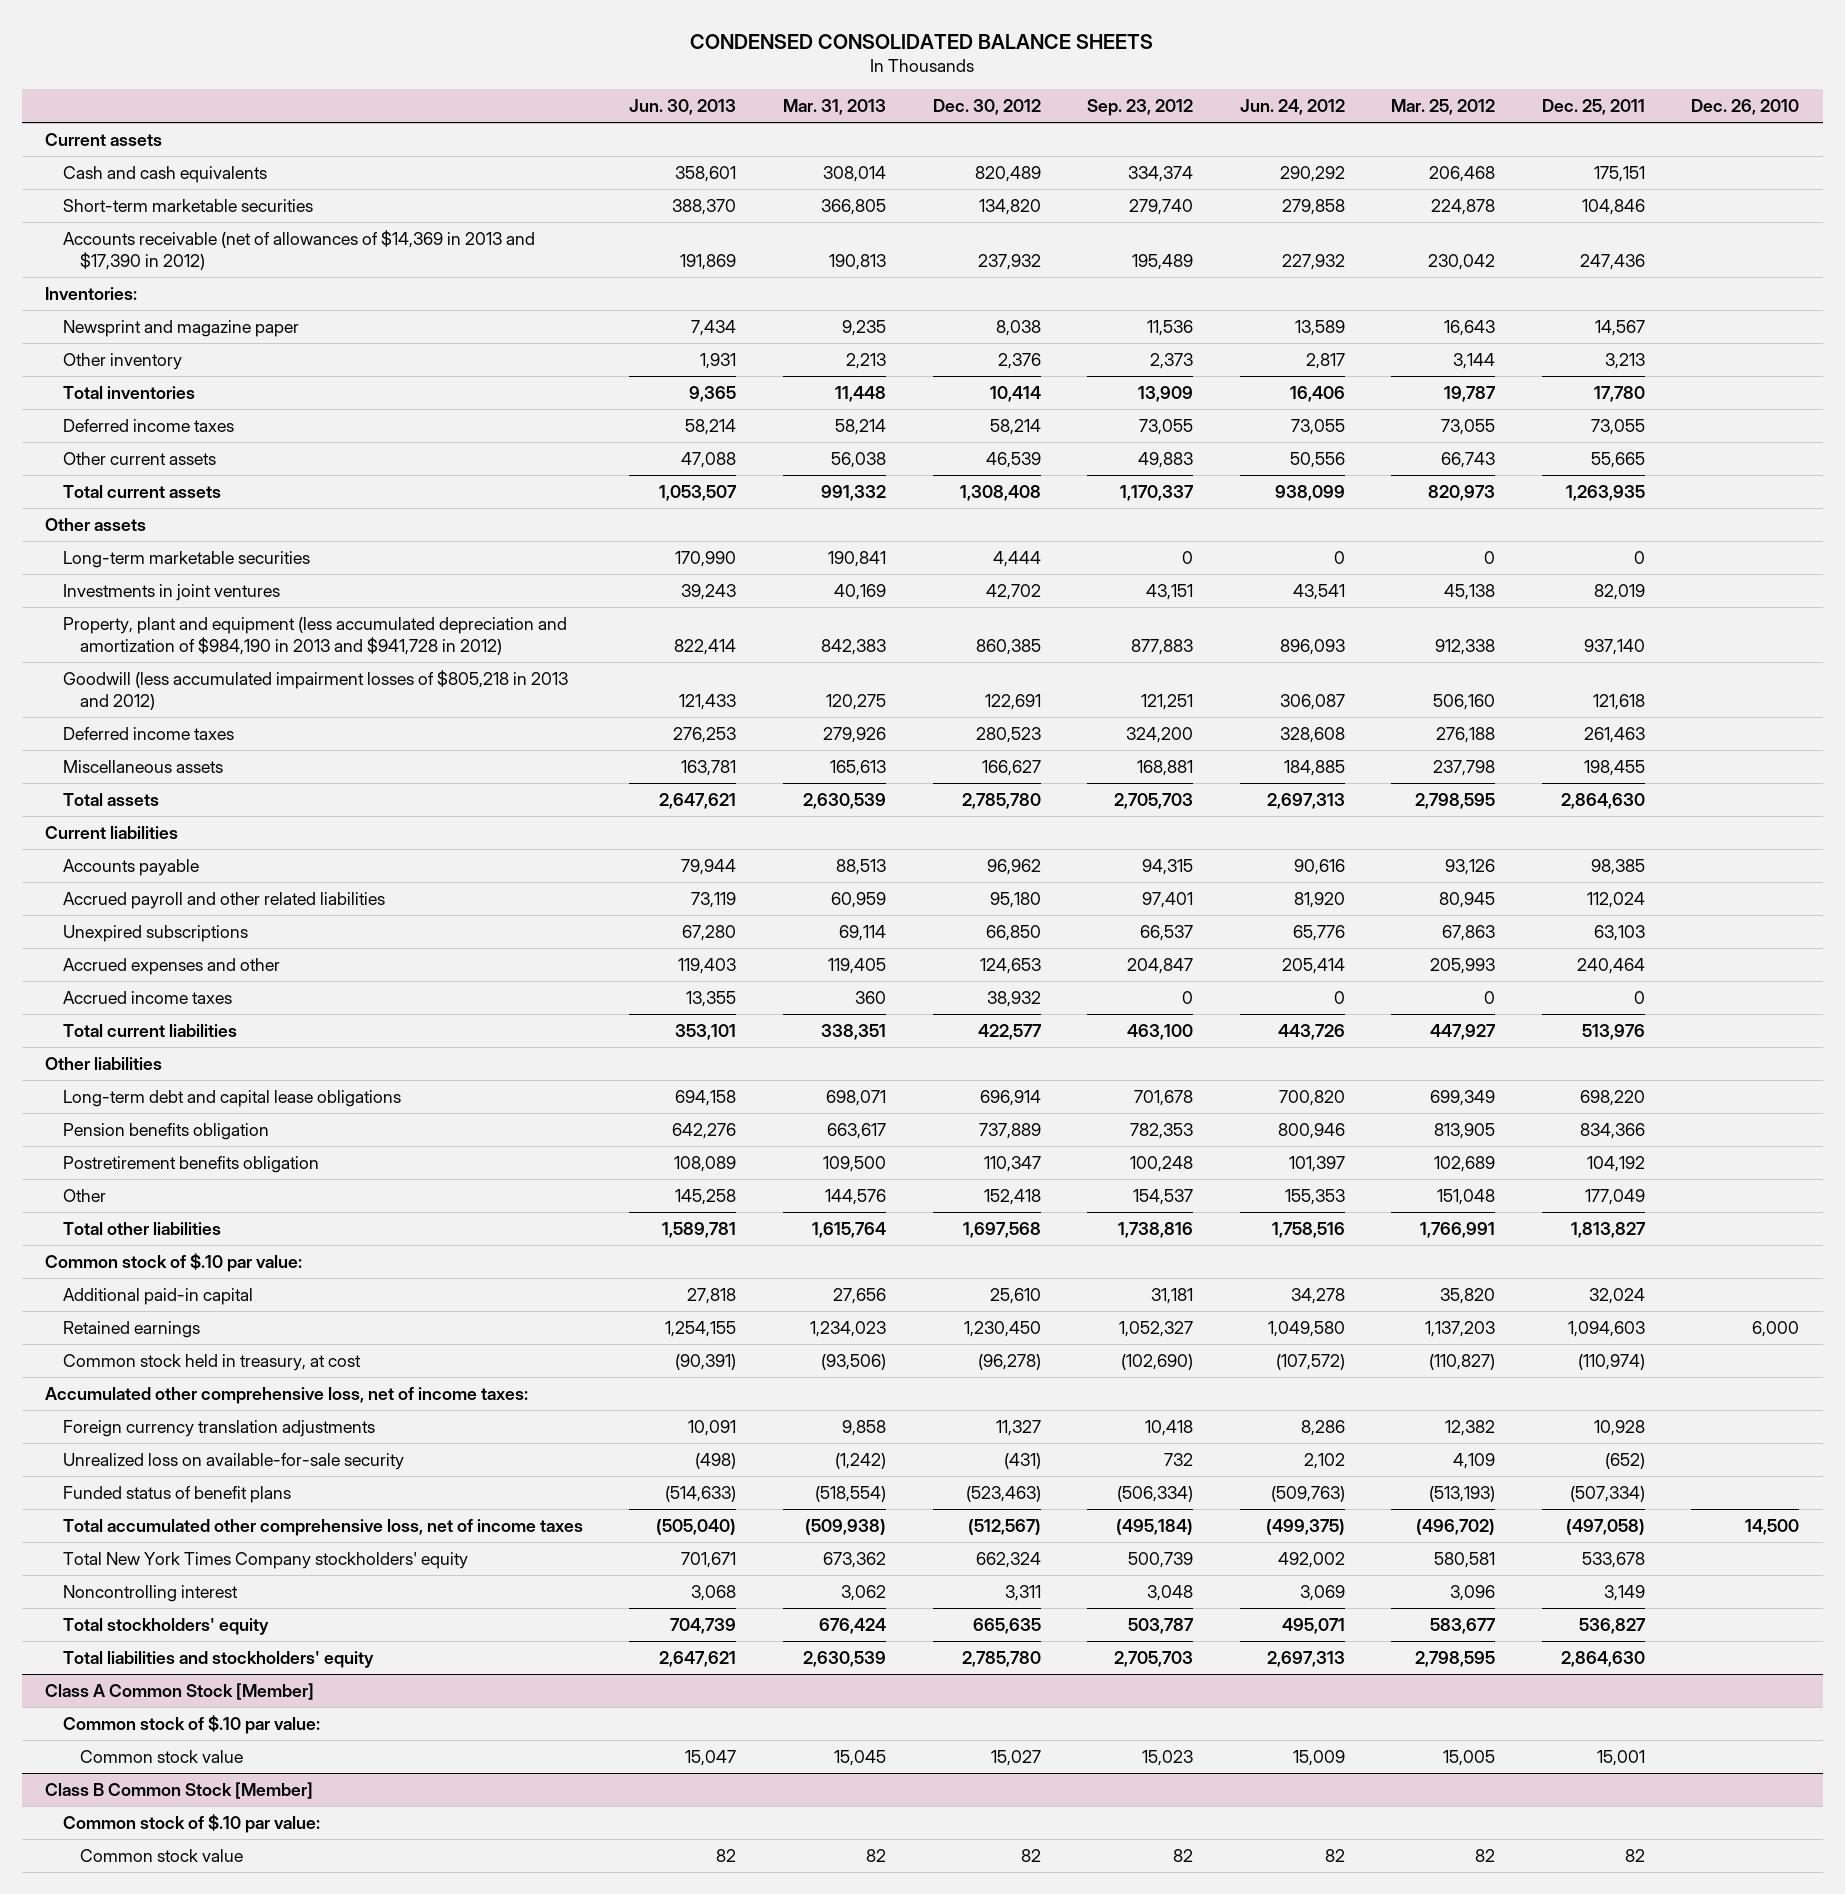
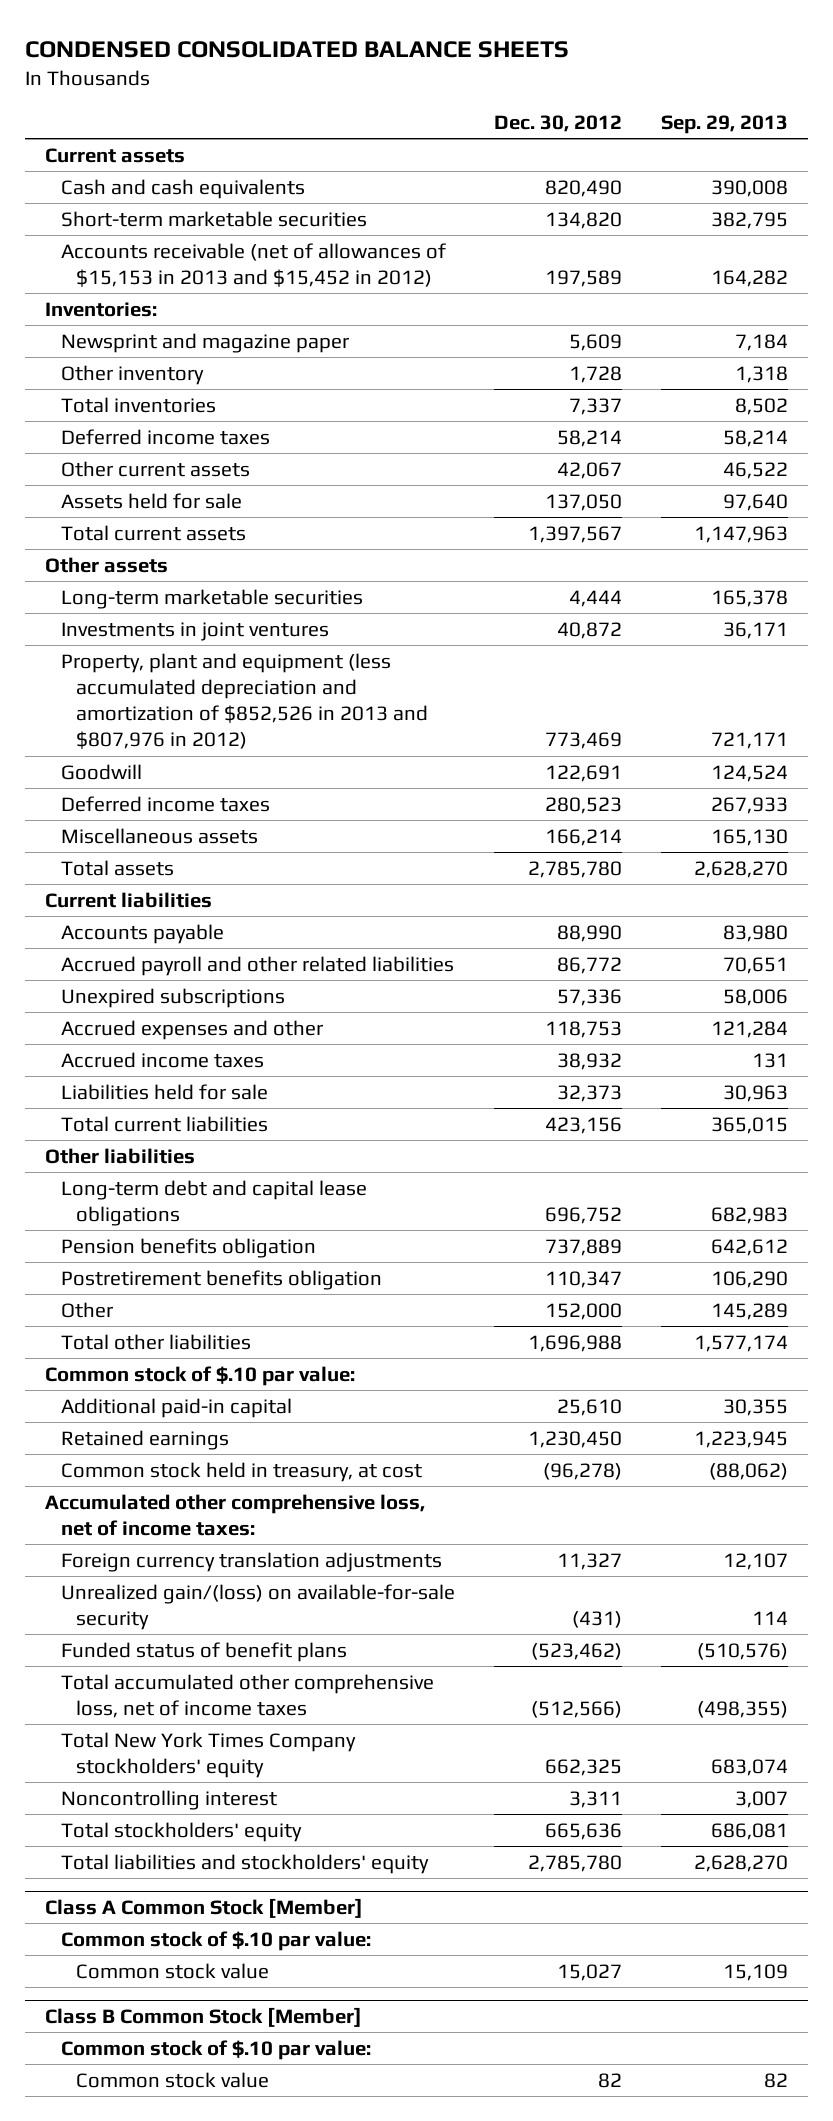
- | Jun. 30, 2013 | Mar. 31, 2013 | Dec. 30, 2012 | Sep. 23, 2012 | Jun. 24, 2012 | Mar. 25, 2012 | Dec. 25, 2011 | Dec. 26, 2010
+ | Dec. 30, 2012 | Sep. 29, 2013
- Cash and cash equivalents | 358,601 | 308,014 | 820,489 | 334,374 | 290,292 | 206,468 | 175,151 |
+ Cash and cash equivalents | 820,490 | 390,008
- Accounts receivable (net of allowances of $14,369 in 2013 and $17,390 in 2012) | 191,869 | 190,813 | 237,932 | 195,489 | 227,932 | 230,042 | 247,436 |
+ Accounts receivable (net of allowances of $15,153 in 2013 and $15,452 in 2012) | 197,589 | 164,282
- Newsprint and magazine paper | 7,434 | 9,235 | 8,038 | 11,536 | 13,589 | 16,643 | 14,567 |
- Other inventory | 1,931 | 2,213 | 2,376 | 2,373 | 2,817 | 3,144 | 3,213 |
- Total inventories | 9,365 | 11,448 | 10,414 | 13,909 | 16,406 | 19,787 | 17,780 |
+ Newsprint and magazine paper | 5,609 | 7,184
+ Other inventory | 1,728 | 1,318
+ Total inventories | 7,337 | 8,502
- Other current assets | 47,088 | 56,038 | 46,539 | 49,883 | 50,556 | 66,743 | 55,665 |
- Total current assets | 1,053,507 | 991,332 | 1,308,408 | 1,170,337 | 938,099 | 820,973 | 1,263,935 |
+ Other current assets | 42,067 | 46,522
+ Assets held for sale | 137,050 | 97,640
+ Total current assets | 1,397,567 | 1,147,963
- Investments in joint ventures | 39,243 | 40,169 | 42,702 | 43,151 | 43,541 | 45,138 | 82,019 |
- Property, plant and equipment (less accumulated depreciation and amortization of $984,190 in 2013 and $941,728 in 2012) | 822,414 | 842,383 | 860,385 | 877,883 | 896,093 | 912,338 | 937,140 |
- Goodwill (less accumulated impairment losses of $805,218 in 2013 and 2012) | 121,433 | 120,275 | 122,691 | 121,251 | 306,087 | 506,160 | 121,618 |
+ Investments in joint ventures | 40,872 | 36,171
+ Property, plant and equipment (less accumulated depreciation and amortization of $852,526 in 2013 and $807,976 in 2012) | 773,469 | 721,171
+ Goodwill | 122,691 | 124,524
- Miscellaneous assets | 163,781 | 165,613 | 166,627 | 168,881 | 184,885 | 237,798 | 198,455 |
+ Miscellaneous assets | 166,214 | 165,130
- Accounts payable | 79,944 | 88,513 | 96,962 | 94,315 | 90,616 | 93,126 | 98,385 |
- Accrued payroll and other related liabilities | 73,119 | 60,959 | 95,180 | 97,401 | 81,920 | 80,945 | 112,024 |
- Unexpired subscriptions | 67,280 | 69,114 | 66,850 | 66,537 | 65,776 | 67,863 | 63,103 |
- Accrued expenses and other | 119,403 | 119,405 | 124,653 | 204,847 | 205,414 | 205,993 | 240,464 |
+ Accounts payable | 88,990 | 83,980
+ Accrued payroll and other related liabilities | 86,772 | 70,651
+ Unexpired subscriptions | 57,336 | 58,006
+ Accrued expenses and other | 118,753 | 121,284
- Total current liabilities | 353,101 | 338,351 | 422,577 | 463,100 | 443,726 | 447,927 | 513,976 |
+ Liabilities held for sale | 32,373 | 30,963
+ Total current liabilities | 423,156 | 365,015
- Long-term debt and capital lease obligations | 694,158 | 698,071 | 696,914 | 701,678 | 700,820 | 699,349 | 698,220 |
+ Long-term debt and capital lease obligations | 696,752 | 682,983
- Other | 145,258 | 144,576 | 152,418 | 154,537 | 155,353 | 151,048 | 177,049 |
- Total other liabilities | 1,589,781 | 1,615,764 | 1,697,568 | 1,738,816 | 1,758,516 | 1,766,991 | 1,813,827 |
+ Other | 152,000 | 145,289
+ Total other liabilities | 1,696,988 | 1,577,174
- Unrealized loss on available-for-sale security | (498) | (1,242) | (431) | 732 | 2,102 | 4,109 | (652) |
- Funded status of benefit plans | (514,633) | (518,554) | (523,463) | (506,334) | (509,763) | (513,193) | (507,334) |
- Total accumulated other comprehensive loss, net of income taxes | (505,040) | (509,938) | (512,567) | (495,184) | (499,375) | (496,702) | (497,058) | 14,500
- Total New York Times Company stockholders' equity | 701,671 | 673,362 | 662,324 | 500,739 | 492,002 | 580,581 | 533,678 |
+ Unrealized gain/(loss) on available-for-sale security | (431) | 114
+ Funded status of benefit plans | (523,462) | (510,576)
+ Total accumulated other comprehensive loss, net of income taxes | (512,566) | (498,355)
+ Total New York Times Company stockholders' equity | 662,325 | 683,074
- Total stockholders' equity | 704,739 | 676,424 | 665,635 | 503,787 | 495,071 | 583,677 | 536,827 |
+ Total stockholders' equity | 665,636 | 686,081

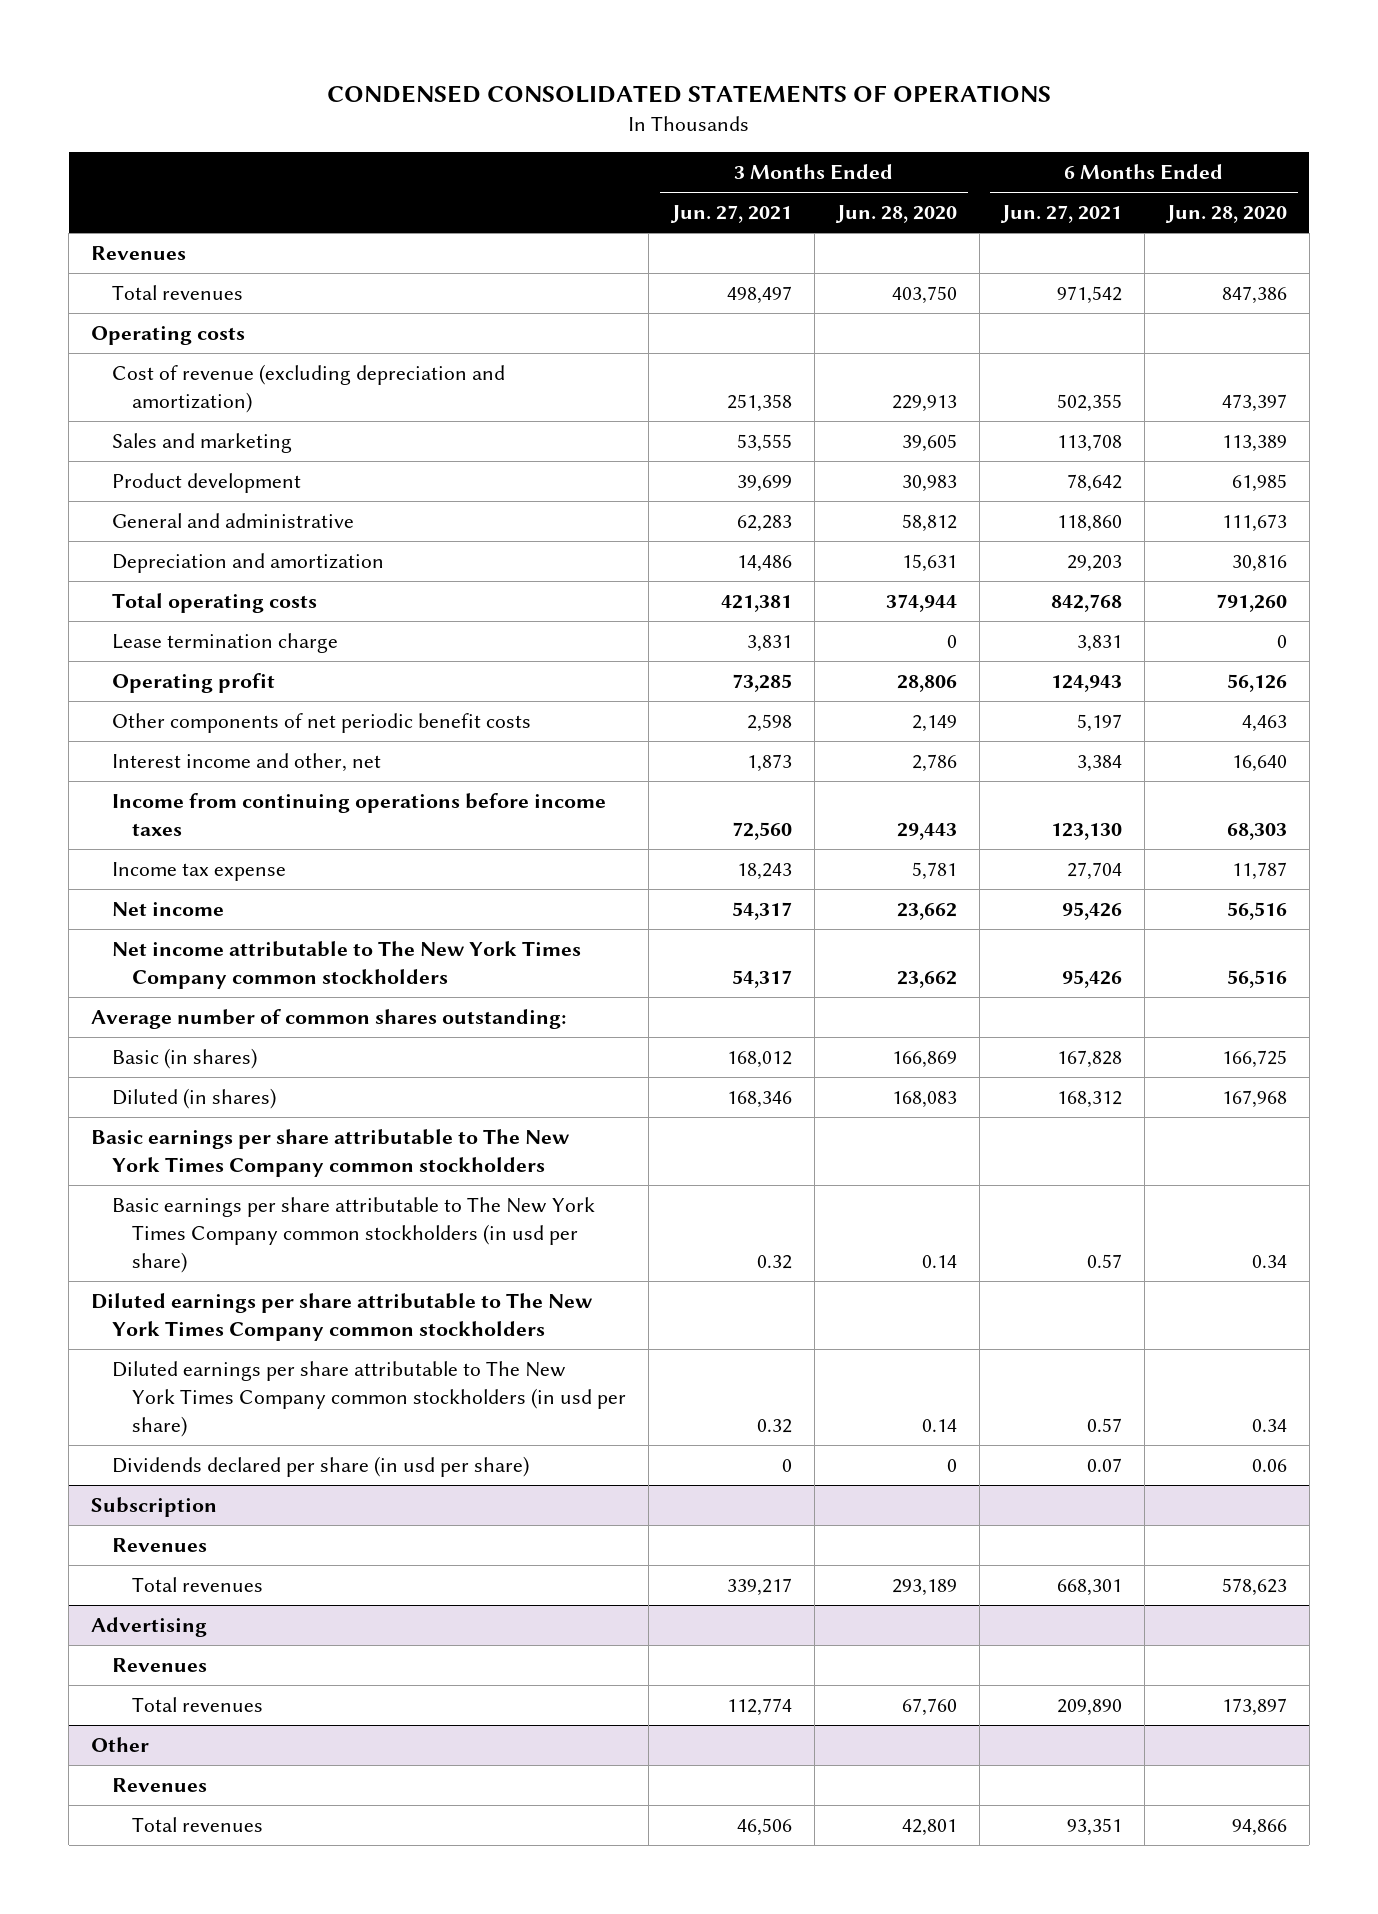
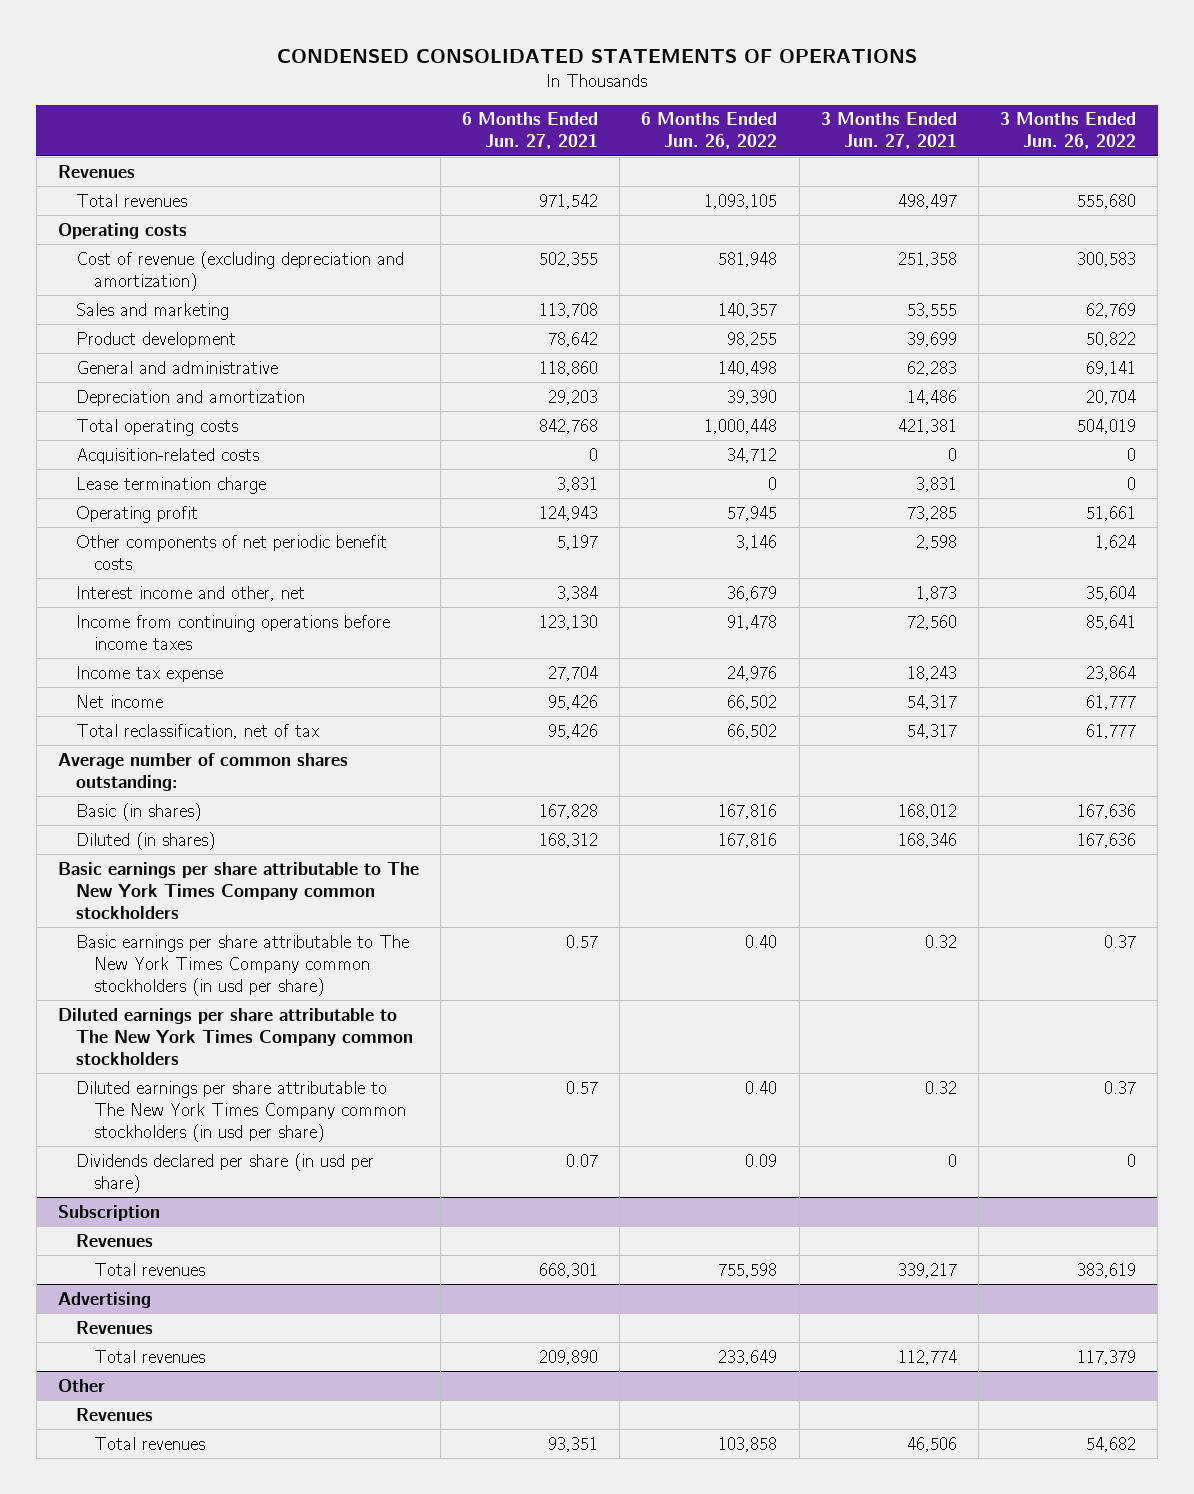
- | 3 Months Ended Jun. 27, 2021 | 3 Months Ended Jun. 28, 2020 | 6 Months Ended Jun. 27, 2021 | 6 Months Ended Jun. 28, 2020
+ | 6 Months Ended Jun. 27, 2021 | 6 Months Ended Jun. 26, 2022 | 3 Months Ended Jun. 27, 2021 | 3 Months Ended Jun. 26, 2022
+ Acquisition-related costs | 0 | 34,712 | 0 | 0
- Net income attributable to The New York Times Company common stockholders | 54,317 | 23,662 | 95,426 | 56,516
+ Total reclassification, net of tax | 95,426 | 66,502 | 54,317 | 61,777

